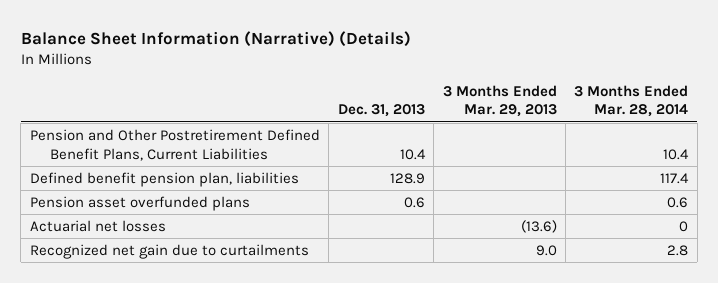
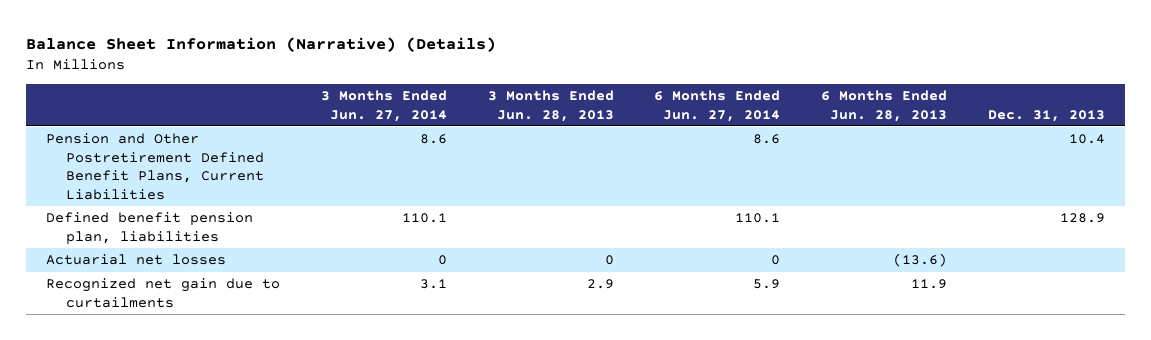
- | Dec. 31, 2013 | 3 Months Ended Mar. 29, 2013 | 3 Months Ended Mar. 28, 2014
+ | 3 Months Ended Jun. 27, 2014 | 3 Months Ended Jun. 28, 2013 | 6 Months Ended Jun. 27, 2014 | 6 Months Ended Jun. 28, 2013 | Dec. 31, 2013
- Pension asset overfunded plans | 0.6 | | 0.6

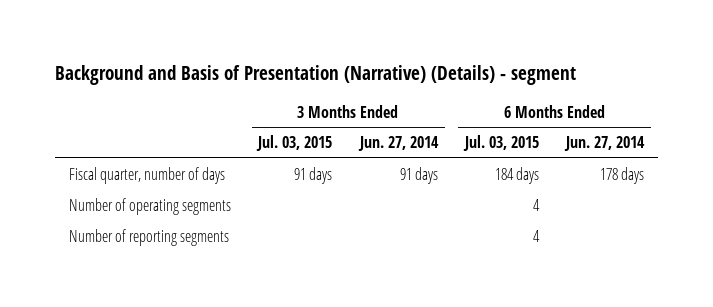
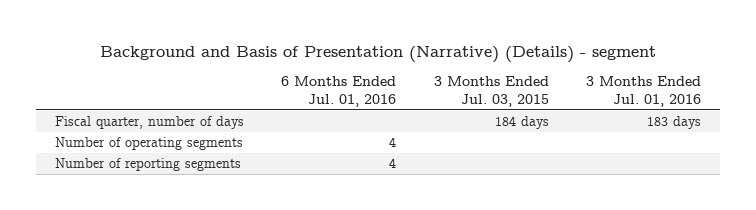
- | 3 Months Ended Jul. 03, 2015 | 3 Months Ended Jun. 27, 2014 | 6 Months Ended Jul. 03, 2015 | 6 Months Ended Jun. 27, 2014
+ | 6 Months Ended Jul. 01, 2016 | 3 Months Ended Jul. 03, 2015 | 3 Months Ended Jul. 01, 2016
- Fiscal quarter, number of days | 91 days | 91 days | 184 days | 178 days
+ Fiscal quarter, number of days | | 184 days | 183 days

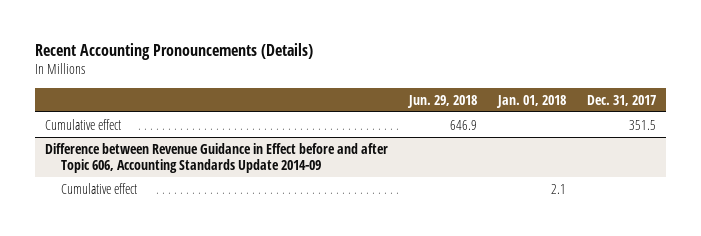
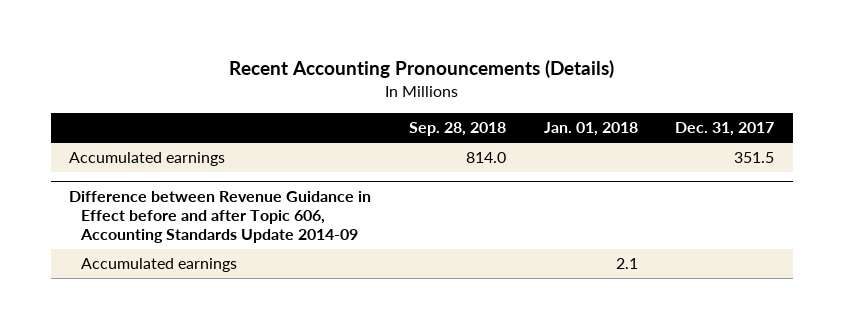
- | Jun. 29, 2018 | Jan. 01, 2018 | Dec. 31, 2017
+ | Sep. 28, 2018 | Jan. 01, 2018 | Dec. 31, 2017
- Cumulative effect | 646.9 | | 351.5
+ Accumulated earnings | 814.0 | | 351.5
@ Difference between Revenue Guidance in Effect before and after Topic 606, Accounting Standards Update 2014-09
- Cumulative effect | | 2.1 |
+ Accumulated earnings | | 2.1 |

